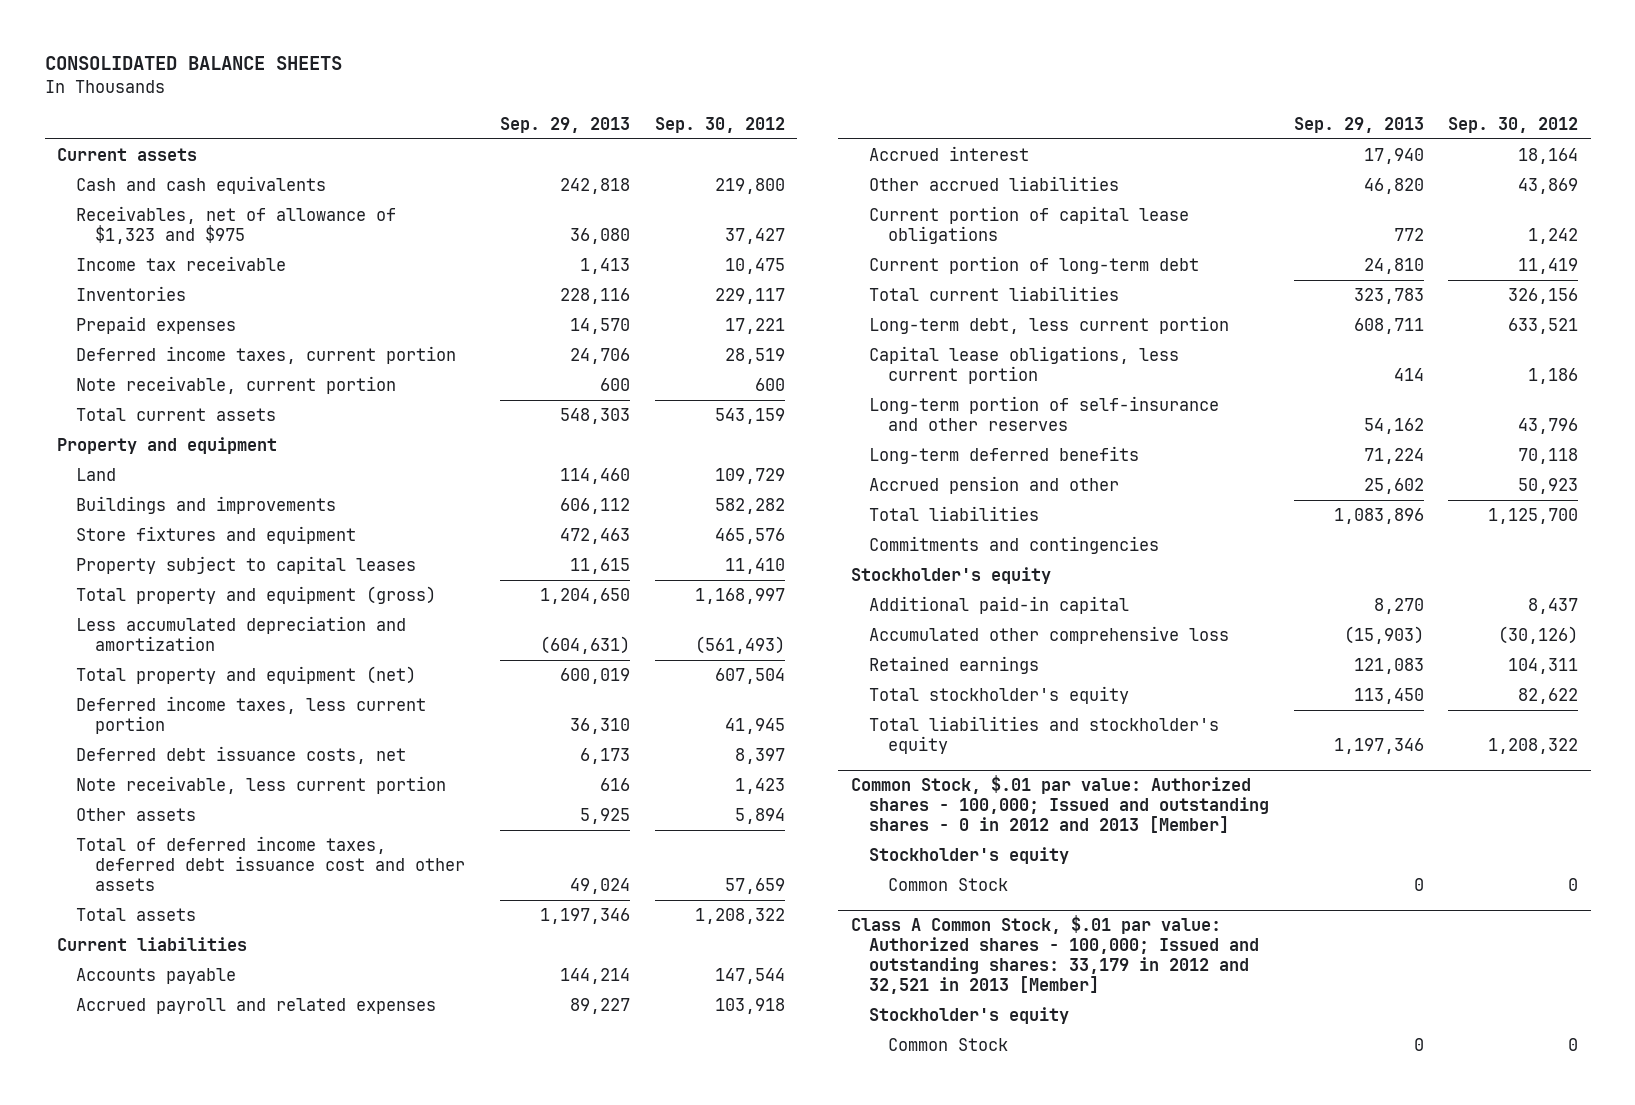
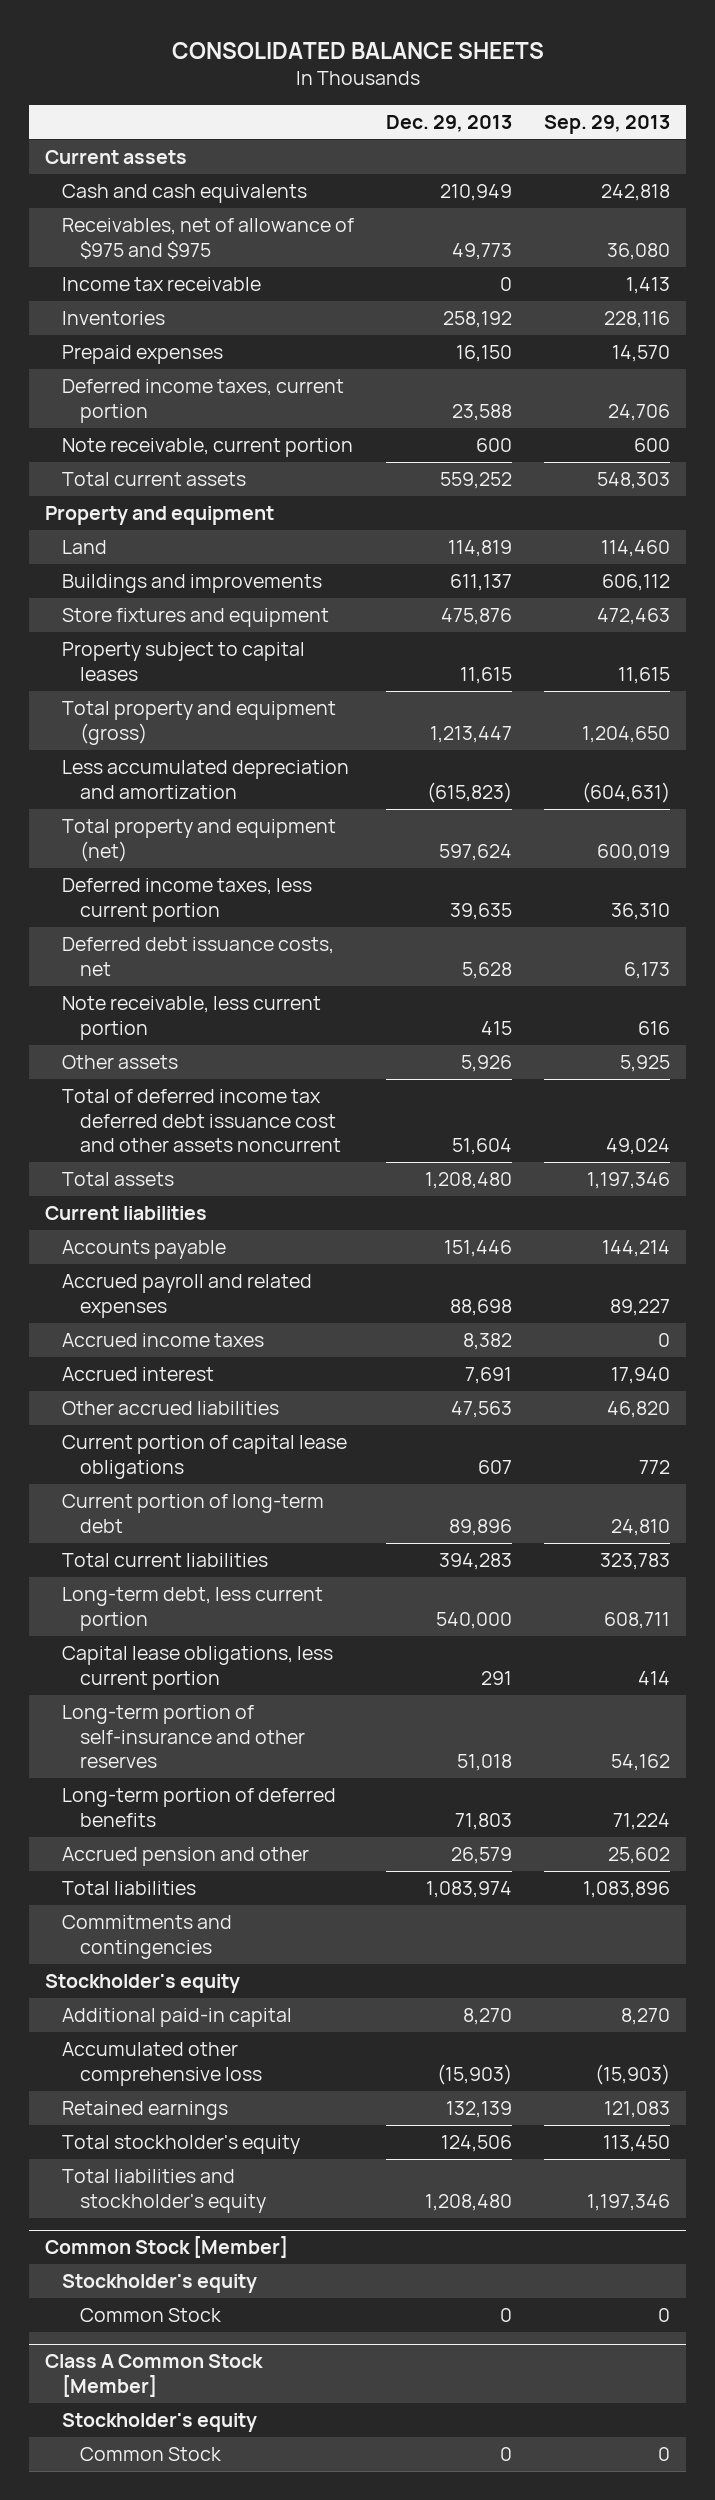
- | Sep. 29, 2013 | Sep. 30, 2012
+ | Dec. 29, 2013 | Sep. 29, 2013
- Receivables, net of allowance of $1,323 and $975 | 36,080 | 37,427
+ Receivables, net of allowance of $975 and $975 | 49,773 | 36,080
- Total of deferred income taxes, deferred debt issuance cost and other assets | 49,024 | 57,659
+ Total of deferred income tax deferred debt issuance cost and other assets noncurrent | 51,604 | 49,024
+ Accrued income taxes | 8,382 | 0
- Long-term deferred benefits | 71,224 | 70,118
+ Long-term portion of deferred benefits | 71,803 | 71,224
- Common Stock, $.01 par value: Authorized shares - 100,000; Issued and outstanding shares - 0 in 2012 and 2013 [Member]
+ Common Stock [Member]
- Class A Common Stock, $.01 par value: Authorized shares - 100,000; Issued and outstanding shares: 33,179 in 2012 and 32,521 in 2013 [Member]
+ Class A Common Stock [Member]

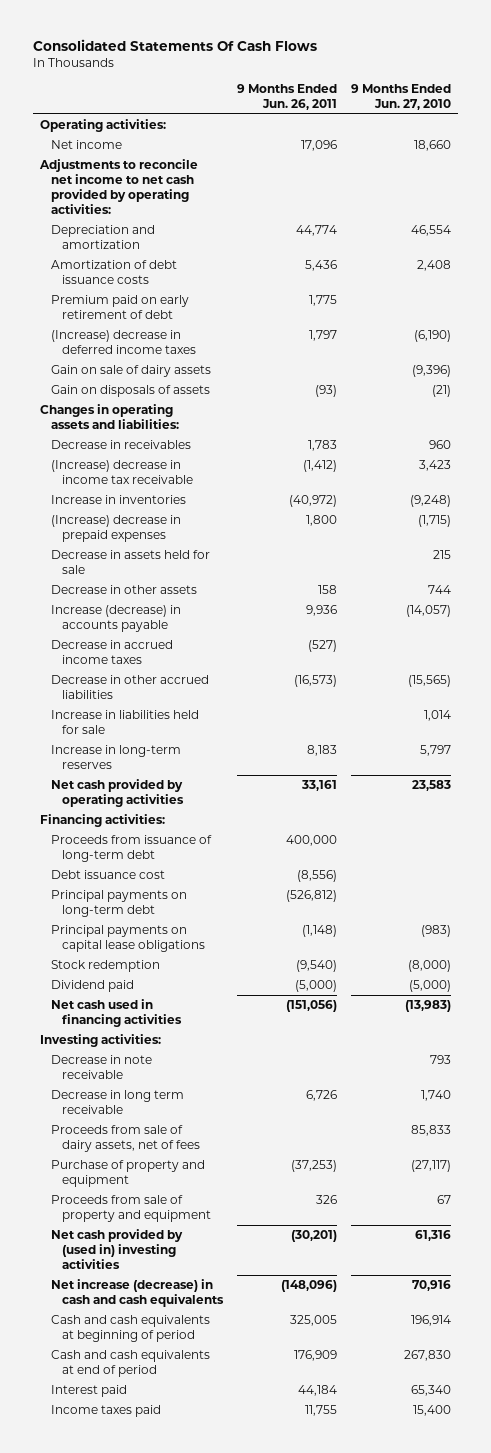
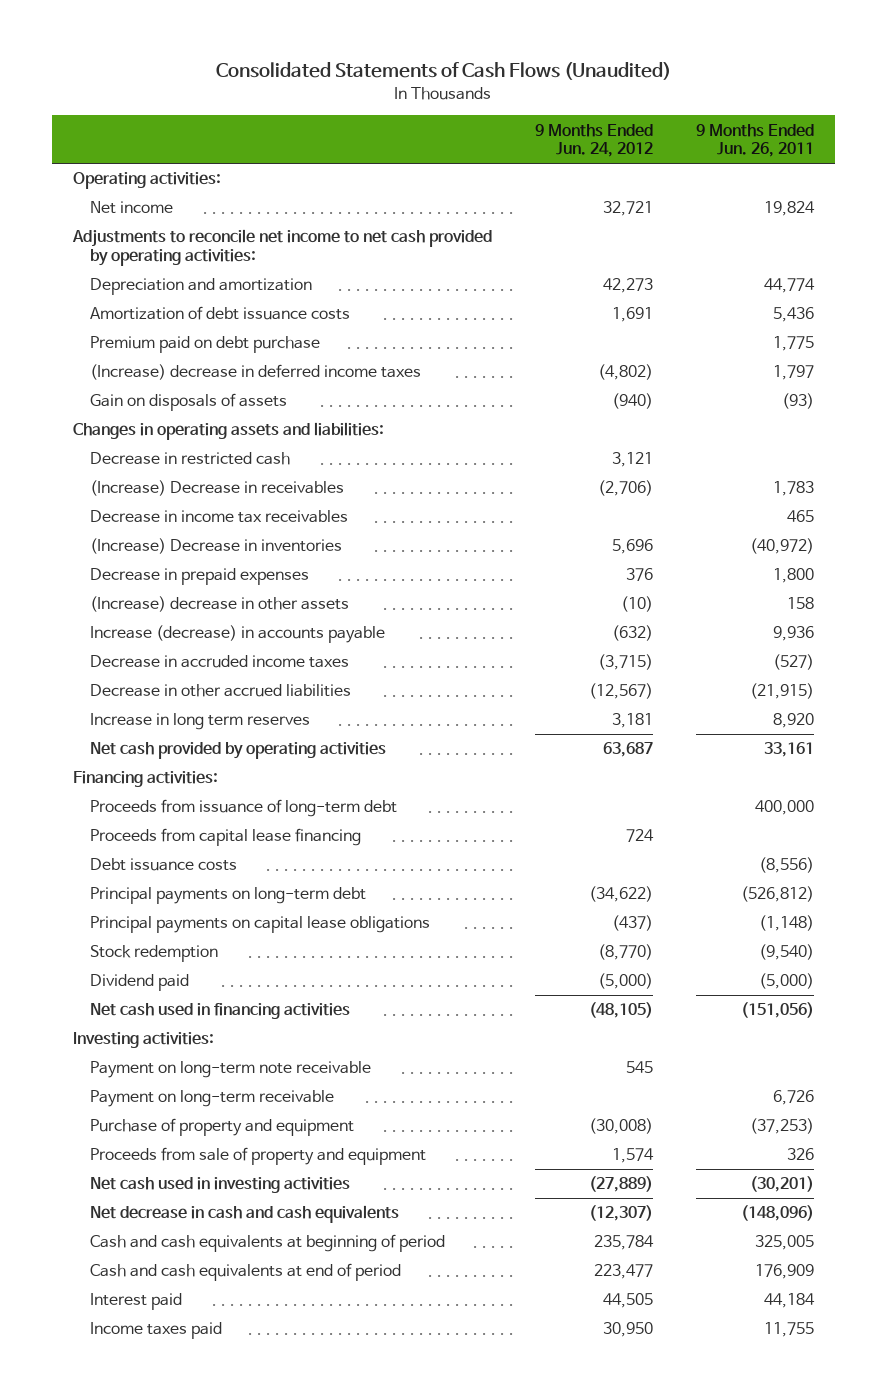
- Consolidated Statements Of Cash Flows
+ Consolidated Statements of Cash Flows (Unaudited)
- | 9 Months Ended Jun. 26, 2011 | 9 Months Ended Jun. 27, 2010
+ | 9 Months Ended Jun. 24, 2012 | 9 Months Ended Jun. 26, 2011
- Net income | 17,096 | 18,660
+ Net income | 32,721 | 19,824
- Premium paid on early retirement of debt | 1,775 |
+ Premium paid on debt purchase | | 1,775
- Gain on sale of dairy assets | | (9,396)
- Decrease in receivables | 1,783 | 960
- (Increase) decrease in income tax receivable | (1,412) | 3,423
- Increase in inventories | (40,972) | (9,248)
- (Increase) decrease in prepaid expenses | 1,800 | (1,715)
- Decrease in assets held for sale | | 215
- Decrease in other assets | 158 | 744
+ Decrease in restricted cash | 3,121 |
+ (Increase) Decrease in receivables | (2,706) | 1,783
+ Decrease in income tax receivables | | 465
+ (Increase) Decrease in inventories | 5,696 | (40,972)
+ Decrease in prepaid expenses | 376 | 1,800
+ (Increase) decrease in other assets | (10) | 158
- Decrease in accrued income taxes | (527) |
- Decrease in other accrued liabilities | (16,573) | (15,565)
- Increase in liabilities held for sale | | 1,014
- Increase in long-term reserves | 8,183 | 5,797
+ Decrease in accruded income taxes | (3,715) | (527)
+ Decrease in other accrued liabilities | (12,567) | (21,915)
+ Increase in long term reserves | 3,181 | 8,920
- Debt issuance cost | (8,556) |
+ Proceeds from capital lease financing | 724 |
+ Debt issuance costs | | (8,556)
- Decrease in note receivable | | 793
- Decrease in long term receivable | 6,726 | 1,740
- Proceeds from sale of dairy assets, net of fees | | 85,833
+ Payment on long-term note receivable | 545 |
+ Payment on long-term receivable | | 6,726
- Net cash provided by (used in) investing activities | (30,201) | 61,316
- Net increase (decrease) in cash and cash equivalents | (148,096) | 70,916
+ Net cash used in investing activities | (27,889) | (30,201)
+ Net decrease in cash and cash equivalents | (12,307) | (148,096)

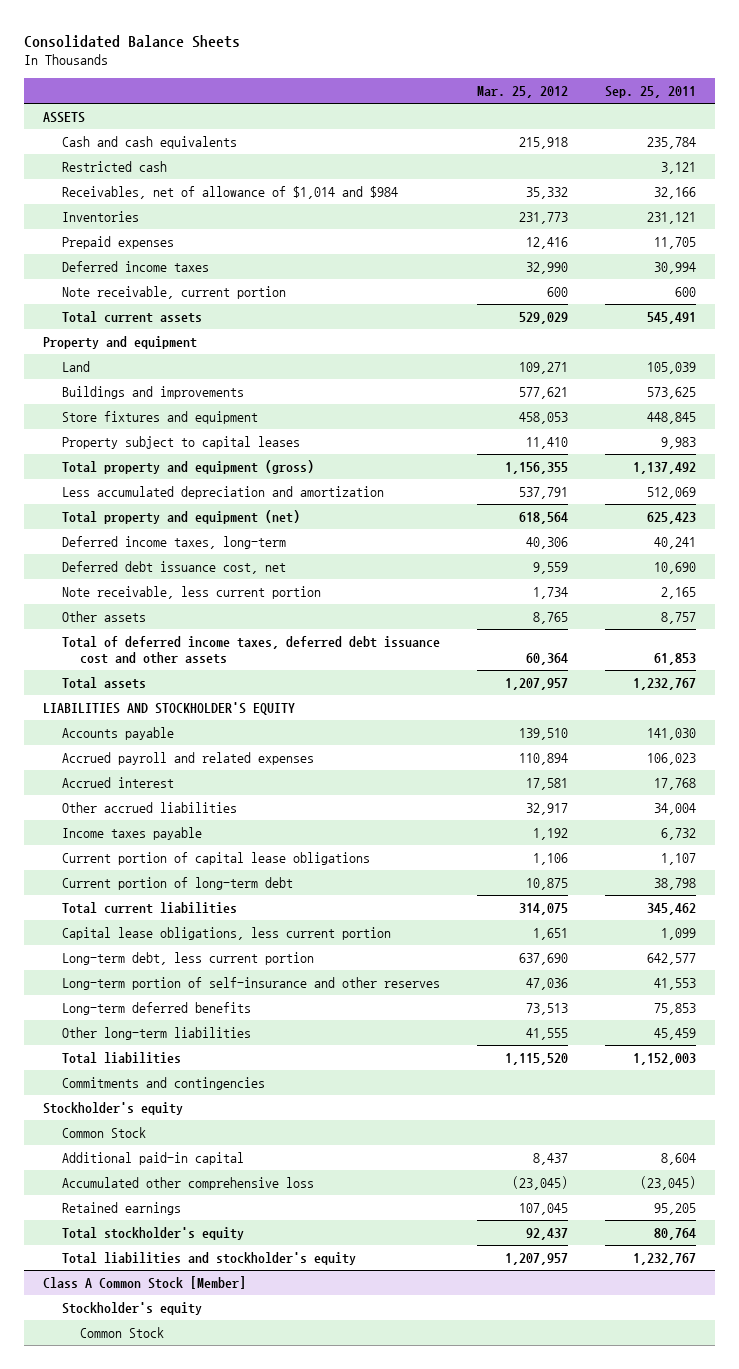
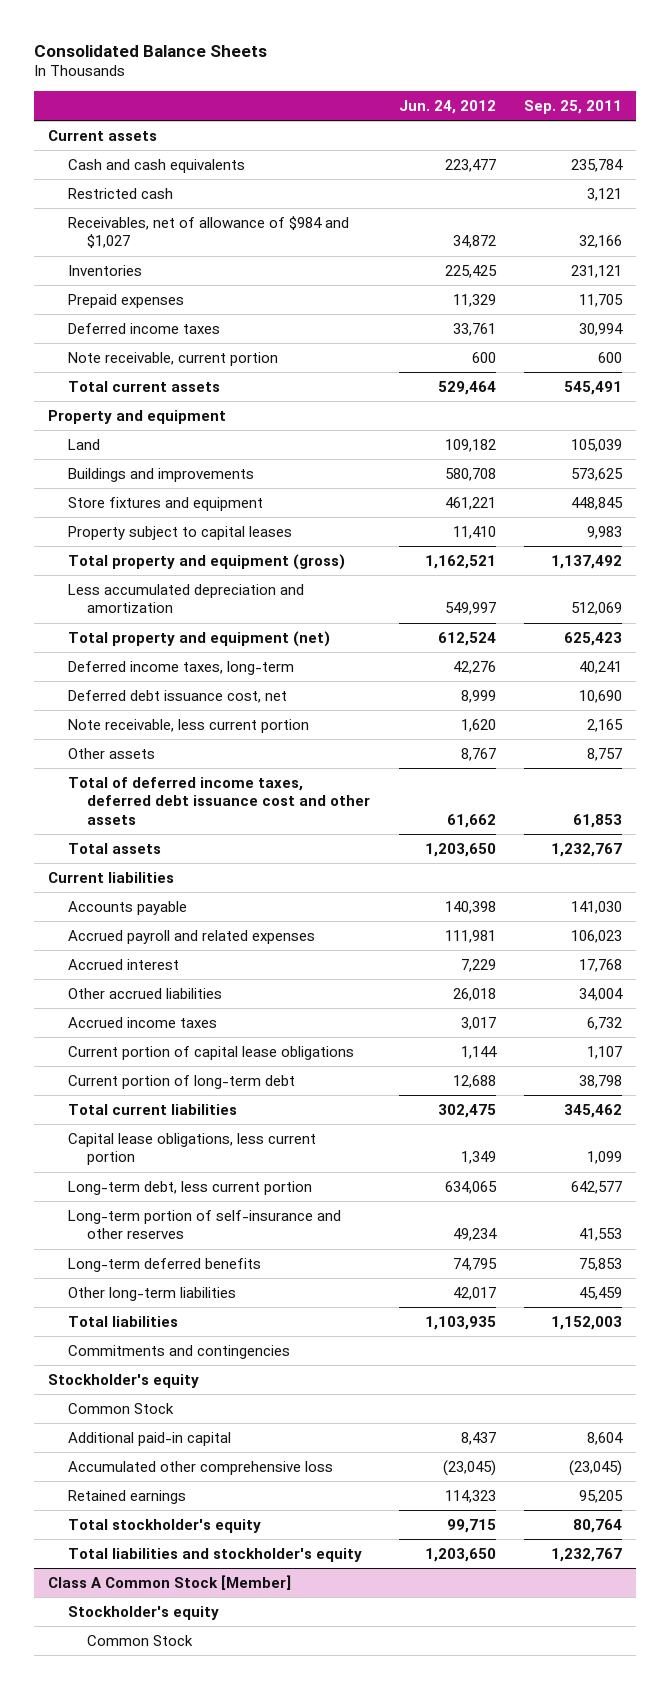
- | Mar. 25, 2012 | Sep. 25, 2011
+ | Jun. 24, 2012 | Sep. 25, 2011
- ASSETS
+ Current assets
- Receivables, net of allowance of $1,014 and $984 | 35,332 | 32,166
+ Receivables, net of allowance of $984 and $1,027 | 34,872 | 32,166
- LIABILITIES AND STOCKHOLDER'S EQUITY
+ Current liabilities
- Income taxes payable | 1,192 | 6,732
+ Accrued income taxes | 3,017 | 6,732

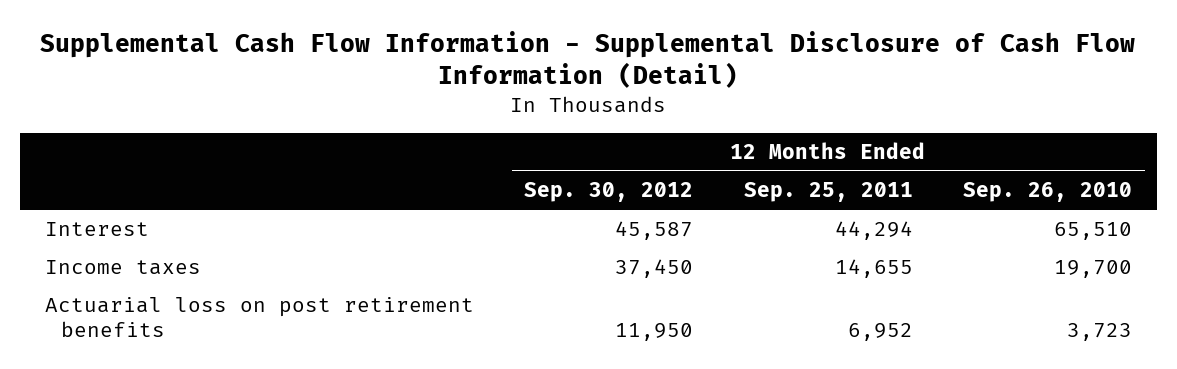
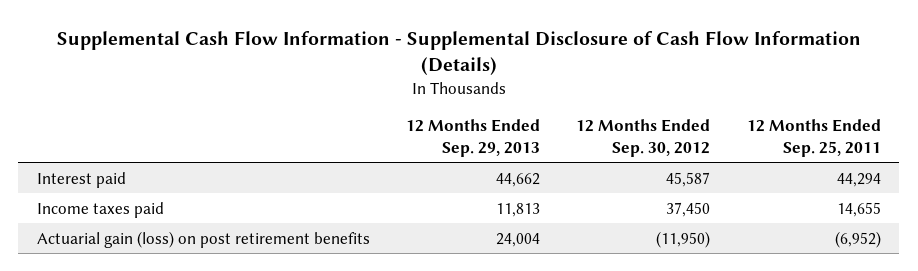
- Supplemental Cash Flow Information - Supplemental Disclosure of Cash Flow Information (Detail)
+ Supplemental Cash Flow Information - Supplemental Disclosure of Cash Flow Information (Details)
- | 12 Months Ended Sep. 30, 2012 | 12 Months Ended Sep. 25, 2011 | 12 Months Ended Sep. 26, 2010
+ | 12 Months Ended Sep. 29, 2013 | 12 Months Ended Sep. 30, 2012 | 12 Months Ended Sep. 25, 2011
- Interest | 45,587 | 44,294 | 65,510
- Income taxes | 37,450 | 14,655 | 19,700
- Actuarial loss on post retirement benefits | 11,950 | 6,952 | 3,723
+ Interest paid | 44,662 | 45,587 | 44,294
+ Income taxes paid | 11,813 | 37,450 | 14,655
+ Actuarial gain (loss) on post retirement benefits | 24,004 | (11,950) | (6,952)

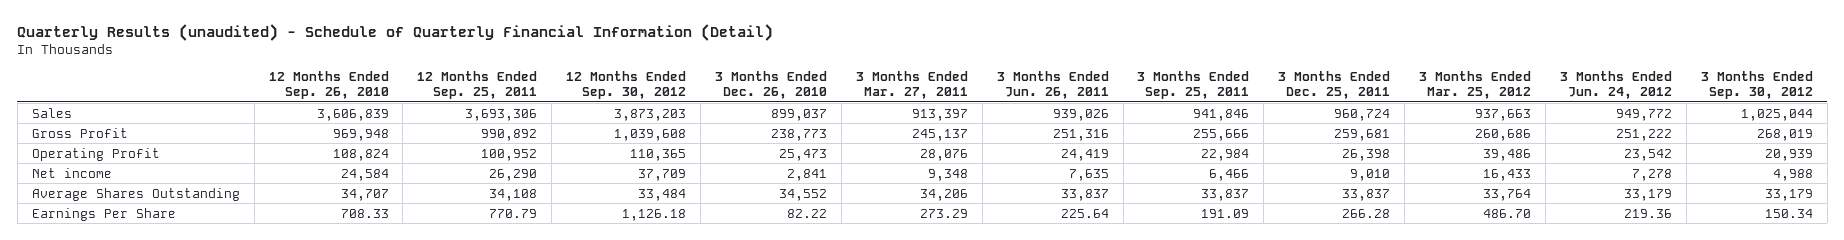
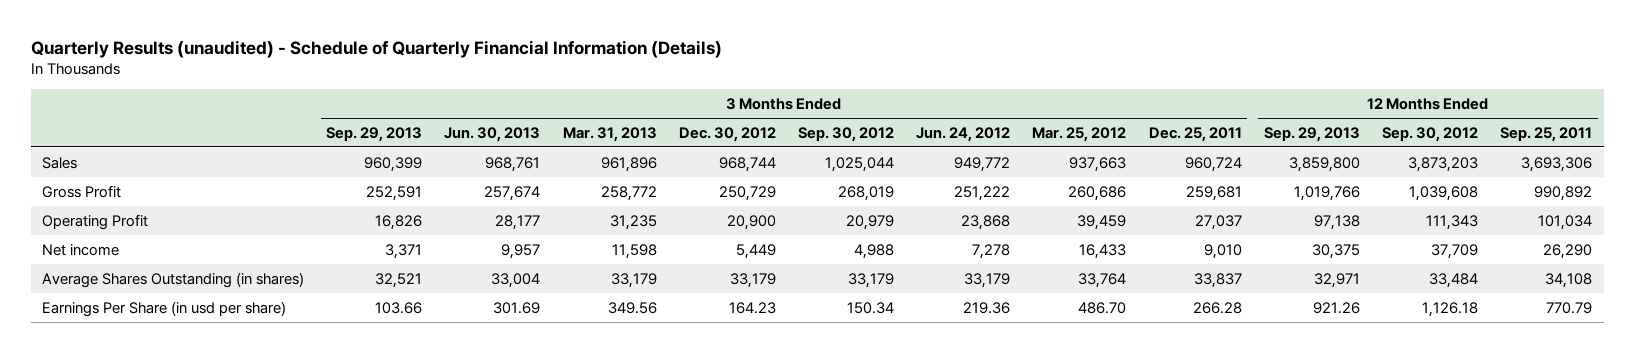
- Quarterly Results (unaudited) - Schedule of Quarterly Financial Information (Detail)
+ Quarterly Results (unaudited) - Schedule of Quarterly Financial Information (Details)
- | 12 Months Ended Sep. 26, 2010 | 12 Months Ended Sep. 25, 2011 | 12 Months Ended Sep. 30, 2012 | 3 Months Ended Dec. 26, 2010 | 3 Months Ended Mar. 27, 2011 | 3 Months Ended Jun. 26, 2011 | 3 Months Ended Sep. 25, 2011 | 3 Months Ended Dec. 25, 2011 | 3 Months Ended Mar. 25, 2012 | 3 Months Ended Jun. 24, 2012 | 3 Months Ended Sep. 30, 2012
+ | 3 Months Ended Sep. 29, 2013 | 3 Months Ended Jun. 30, 2013 | 3 Months Ended Mar. 31, 2013 | 3 Months Ended Dec. 30, 2012 | 3 Months Ended Sep. 30, 2012 | 3 Months Ended Jun. 24, 2012 | 3 Months Ended Mar. 25, 2012 | 3 Months Ended Dec. 25, 2011 | 12 Months Ended Sep. 29, 2013 | 12 Months Ended Sep. 30, 2012 | 12 Months Ended Sep. 25, 2011
- Operating Profit | 108,824 | 100,952 | 110,365 | 25,473 | 28,076 | 24,419 | 22,984 | 26,398 | 39,486 | 23,542 | 20,939
+ Operating Profit | 16,826 | 28,177 | 31,235 | 20,900 | 20,979 | 23,868 | 39,459 | 27,037 | 97,138 | 111,343 | 101,034
- Average Shares Outstanding | 34,707 | 34,108 | 33,484 | 34,552 | 34,206 | 33,837 | 33,837 | 33,837 | 33,764 | 33,179 | 33,179
- Earnings Per Share | 708.33 | 770.79 | 1,126.18 | 82.22 | 273.29 | 225.64 | 191.09 | 266.28 | 486.70 | 219.36 | 150.34
+ Average Shares Outstanding (in shares) | 32,521 | 33,004 | 33,179 | 33,179 | 33,179 | 33,179 | 33,764 | 33,837 | 32,971 | 33,484 | 34,108
+ Earnings Per Share (in usd per share) | 103.66 | 301.69 | 349.56 | 164.23 | 150.34 | 219.36 | 486.70 | 266.28 | 921.26 | 1,126.18 | 770.79

